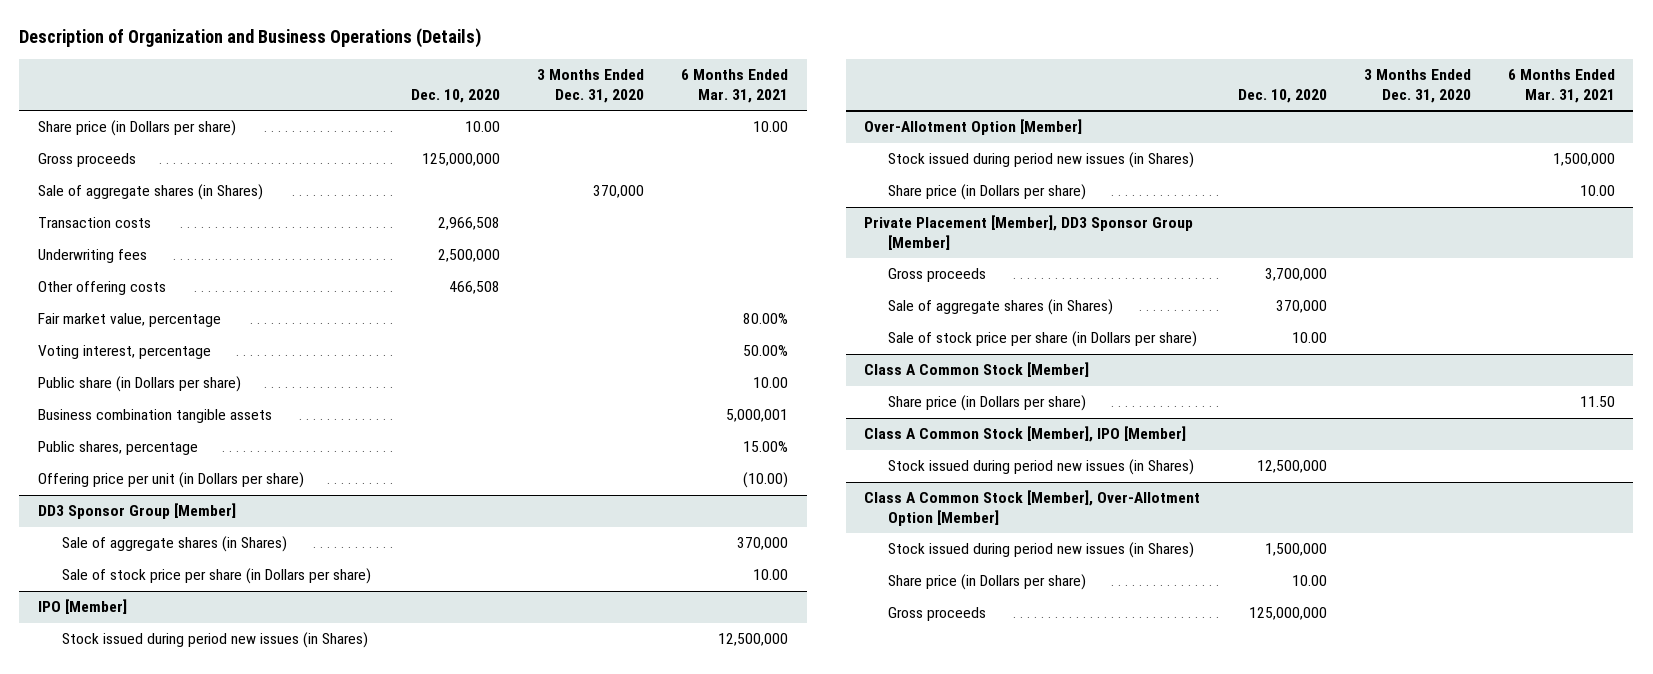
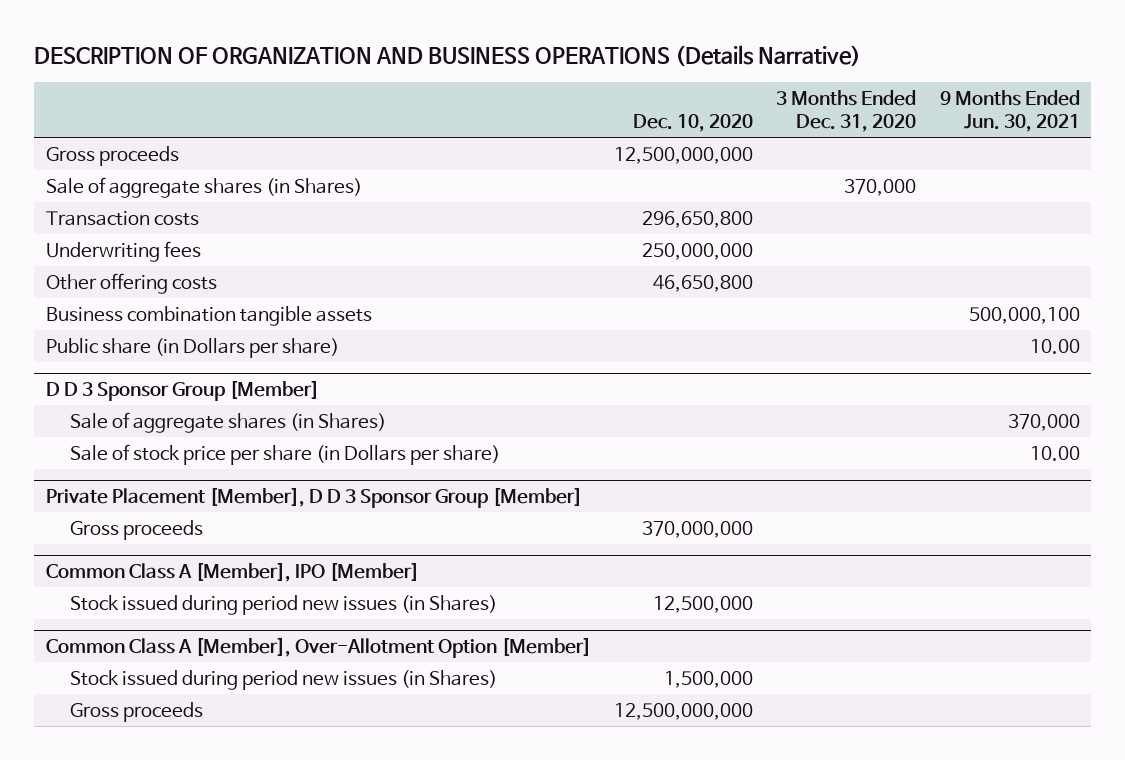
- Description of Organization and Business Operations (Details)
+ DESCRIPTION OF ORGANIZATION AND BUSINESS OPERATIONS (Details Narrative)
- | Dec. 10, 2020 | 3 Months Ended Dec. 31, 2020 | 6 Months Ended Mar. 31, 2021
+ | Dec. 10, 2020 | 3 Months Ended Dec. 31, 2020 | 9 Months Ended Jun. 30, 2021
- Share price (in Dollars per share) | 10.00 | | 10.00
- Gross proceeds | 125,000,000 | |
+ Gross proceeds | 12,500,000,000 | |
- Transaction costs | 2,966,508 | |
- Underwriting fees | 2,500,000 | |
- Other offering costs | 466,508 | |
- Fair market value, percentage | | | 80.00%
- Voting interest, percentage | | | 50.00%
+ Transaction costs | 296,650,800 | |
+ Underwriting fees | 250,000,000 | |
+ Other offering costs | 46,650,800 | |
- Public shares, percentage | | | 15.00%
- Offering price per unit (in Dollars per share) | | | (10.00)
- DD3 Sponsor Group [Member]
moved down: Public share (in Dollars per share) | | | 10.00
+ D D 3 Sponsor Group [Member]
- IPO [Member]
- Stock issued during period new issues (in Shares) | | | 12,500,000
- Over-Allotment Option [Member]
- Stock issued during period new issues (in Shares) | | | 1,500,000
- Share price (in Dollars per share) | | | 10.00
- Private Placement [Member], DD3 Sponsor Group [Member]
- Gross proceeds | 3,700,000 | |
- Sale of aggregate shares (in Shares) | 370,000 | |
- Sale of stock price per share (in Dollars per share) | 10.00 | |
- Class A Common Stock [Member]
- Share price (in Dollars per share) | | | 11.50
- Class A Common Stock [Member], IPO [Member]
+ Private Placement [Member], D D 3 Sponsor Group [Member]
+ Gross proceeds | 370,000,000 | |
+ Common Class A [Member], IPO [Member]
- Class A Common Stock [Member], Over-Allotment Option [Member]
+ Common Class A [Member], Over-Allotment Option [Member]
- Share price (in Dollars per share) | 10.00 | |
- Gross proceeds | 125,000,000 | |
+ Gross proceeds | 12,500,000,000 | |

